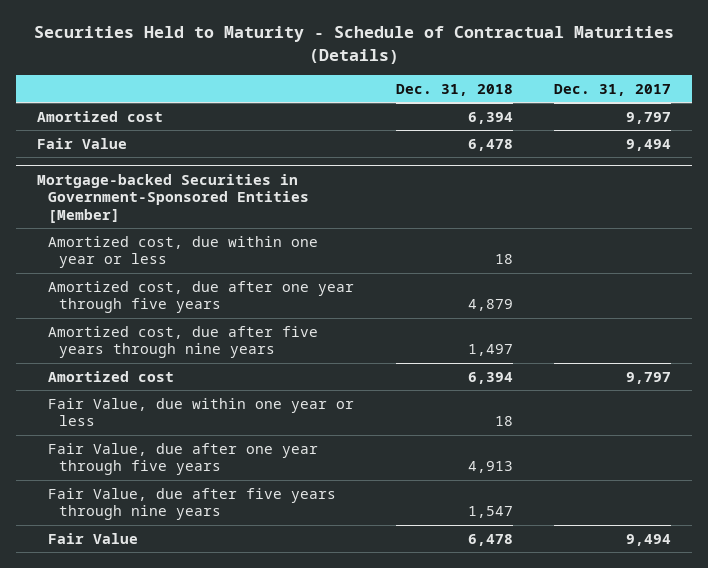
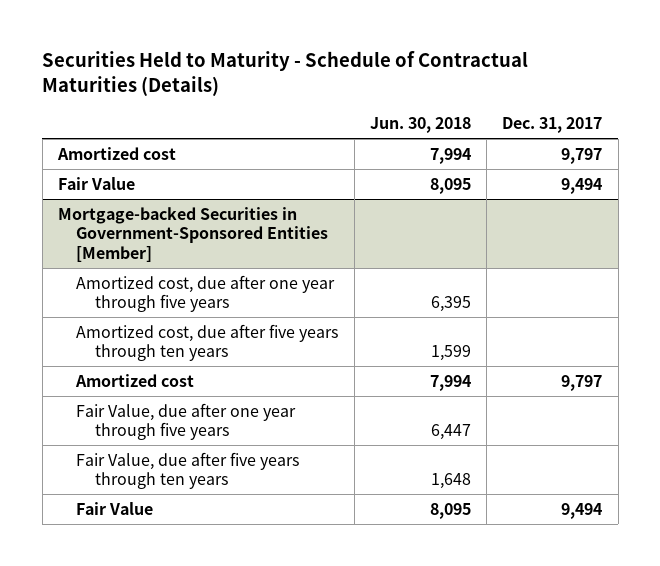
- | Dec. 31, 2018 | Dec. 31, 2017
+ | Jun. 30, 2018 | Dec. 31, 2017
@ Mortgage-backed Securities in Government-Sponsored Entities [Member]
- Amortized cost, due within one year or less | 18 |
- Amortized cost, due after five years through nine years | 1,497 |
+ Amortized cost, due after five years through ten years | 1,599 |
- Fair Value, due within one year or less | 18 |
- Fair Value, due after five years through nine years | 1,547 |
+ Fair Value, due after five years through ten years | 1,648 |

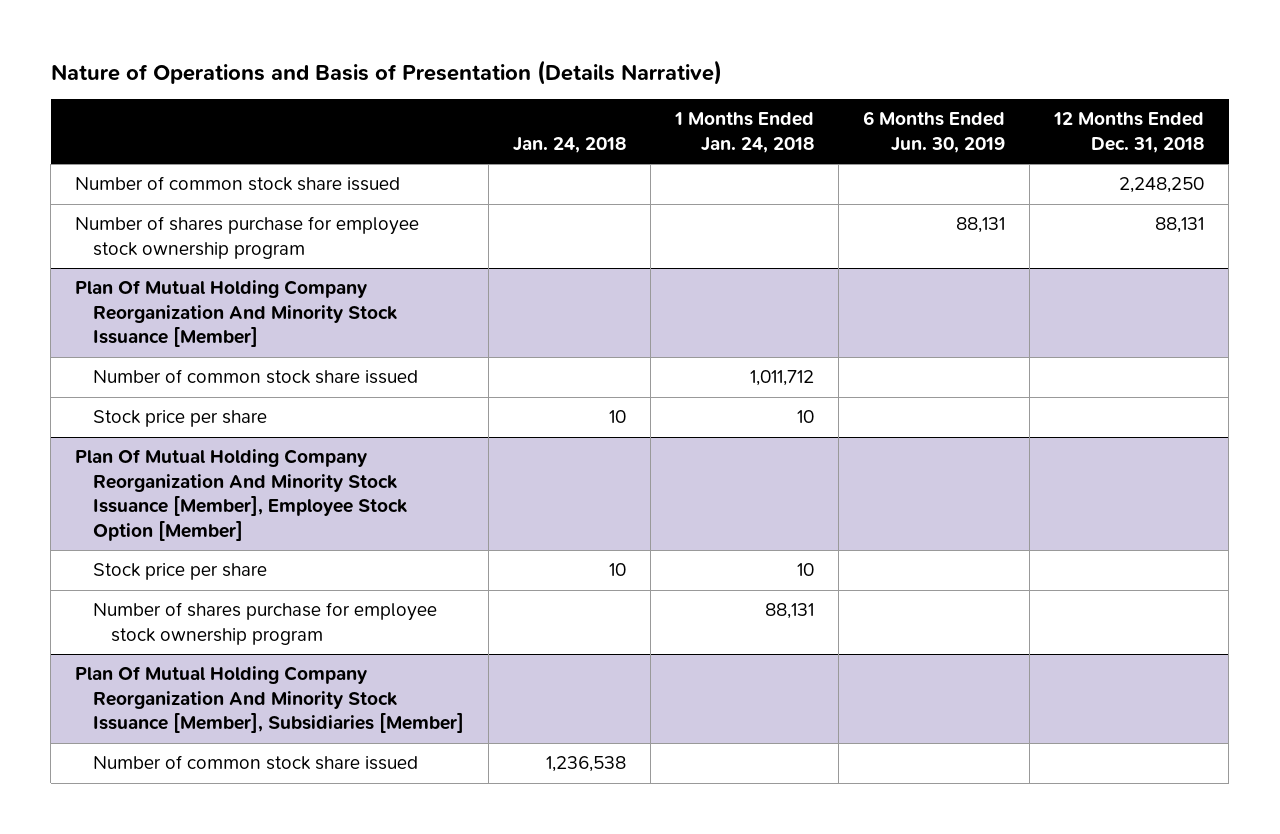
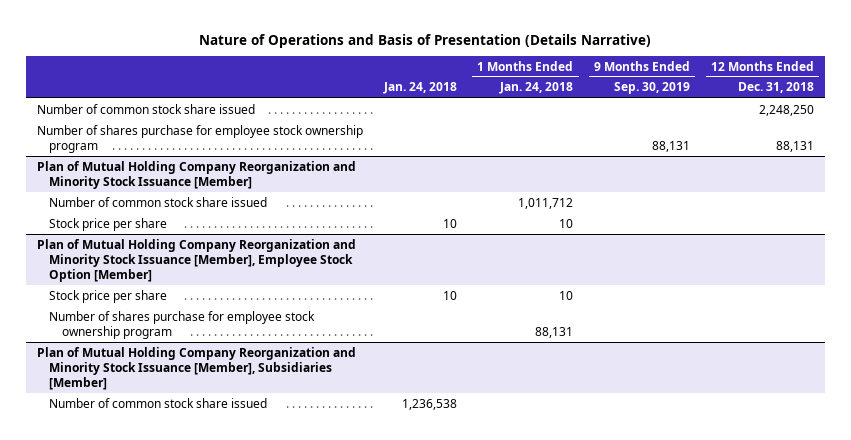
- | Jan. 24, 2018 | 1 Months Ended Jan. 24, 2018 | 6 Months Ended Jun. 30, 2019 | 12 Months Ended Dec. 31, 2018
+ | Jan. 24, 2018 | 1 Months Ended Jan. 24, 2018 | 9 Months Ended Sep. 30, 2019 | 12 Months Ended Dec. 31, 2018
- Plan Of Mutual Holding Company Reorganization And Minority Stock Issuance [Member]
+ Plan of Mutual Holding Company Reorganization and Minority Stock Issuance [Member]
- Plan Of Mutual Holding Company Reorganization And Minority Stock Issuance [Member], Employee Stock Option [Member]
+ Plan of Mutual Holding Company Reorganization and Minority Stock Issuance [Member], Employee Stock Option [Member]
- Plan Of Mutual Holding Company Reorganization And Minority Stock Issuance [Member], Subsidiaries [Member]
+ Plan of Mutual Holding Company Reorganization and Minority Stock Issuance [Member], Subsidiaries [Member]

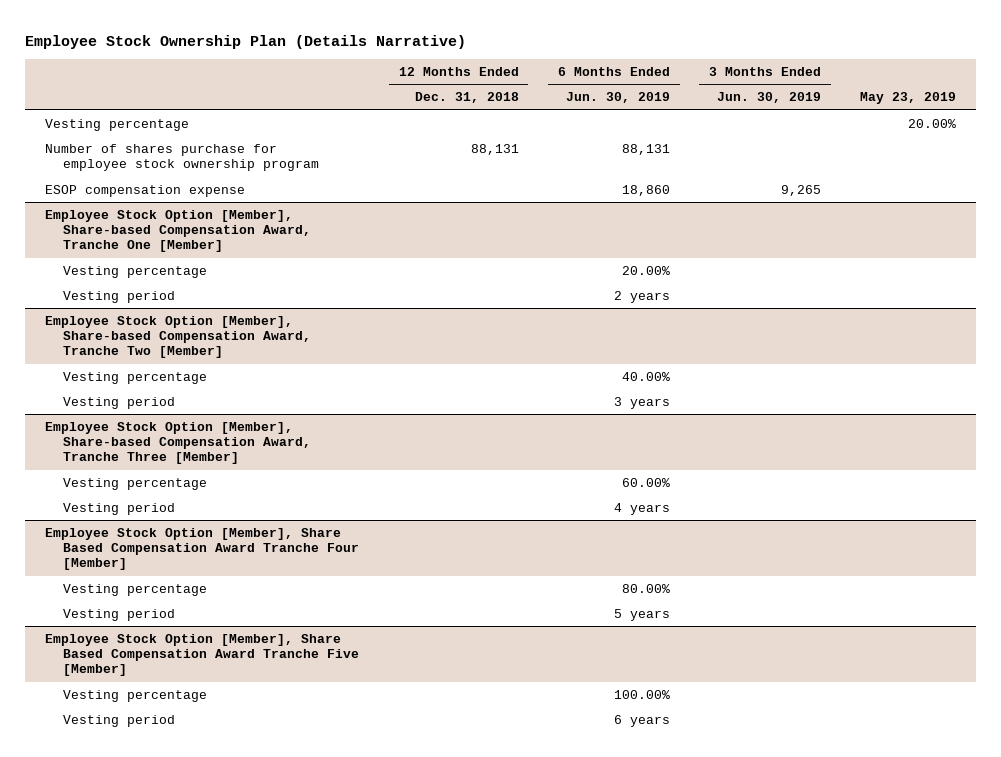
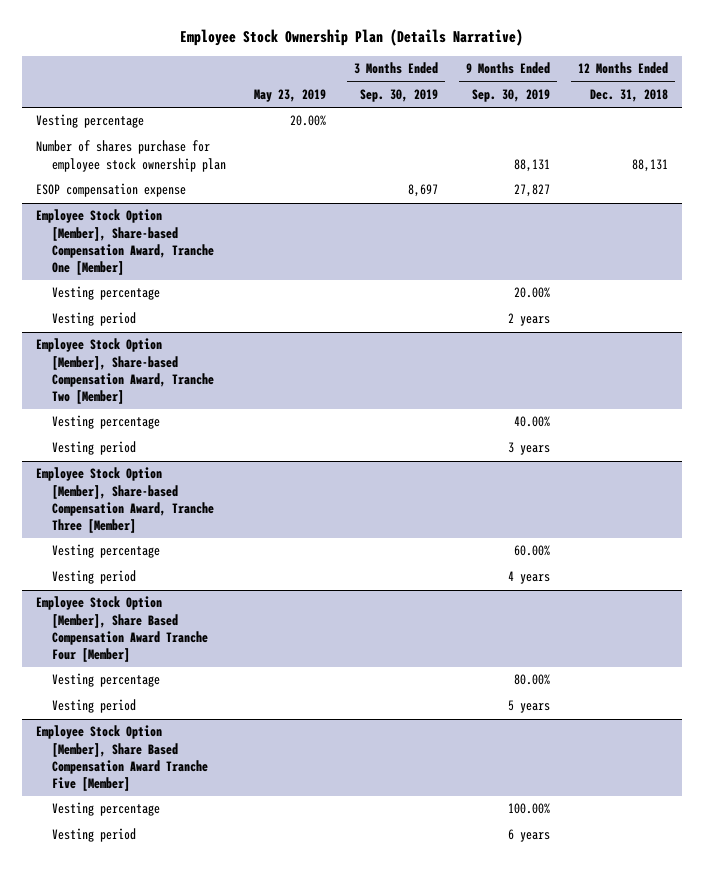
- | 12 Months Ended Dec. 31, 2018 | 6 Months Ended Jun. 30, 2019 | 3 Months Ended Jun. 30, 2019 | May 23, 2019
+ | May 23, 2019 | 3 Months Ended Sep. 30, 2019 | 9 Months Ended Sep. 30, 2019 | 12 Months Ended Dec. 31, 2018
- Number of shares purchase for employee stock ownership program | 88,131 | 88,131 | |
+ Number of shares purchase for employee stock ownership plan | | | 88,131 | 88,131

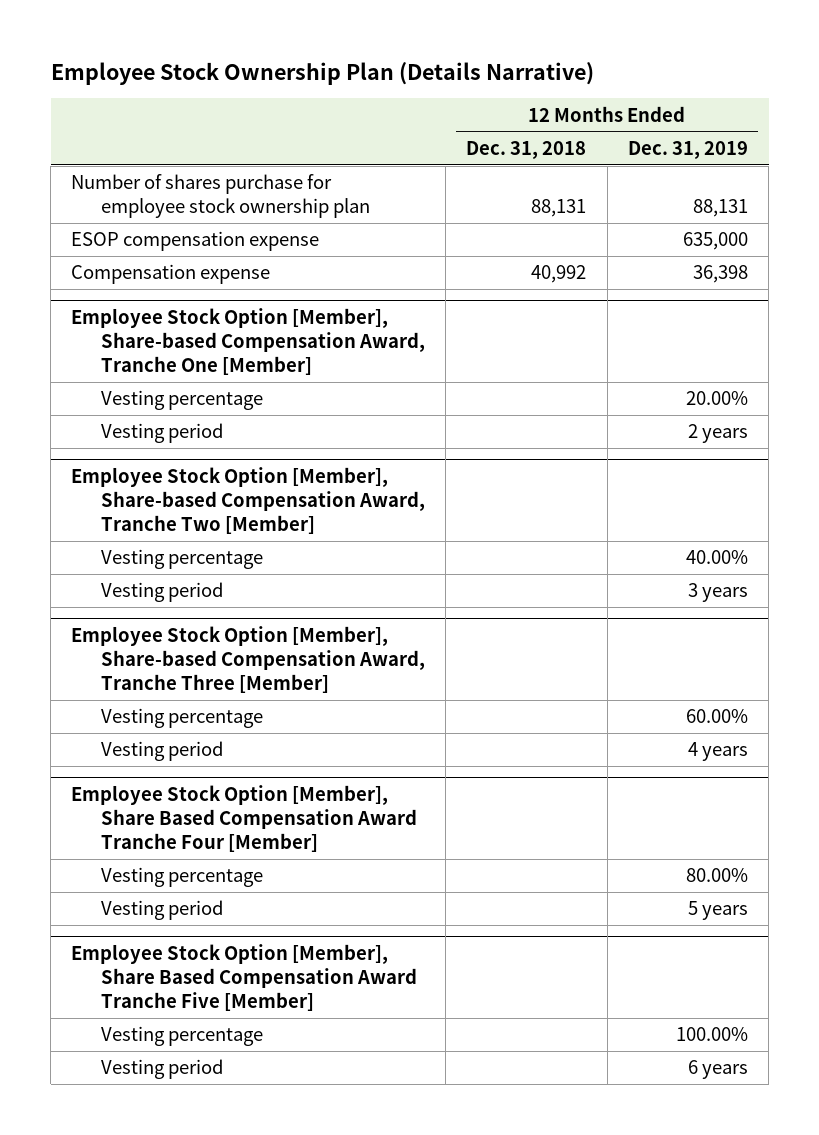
- | May 23, 2019 | 3 Months Ended Sep. 30, 2019 | 9 Months Ended Sep. 30, 2019 | 12 Months Ended Dec. 31, 2018
+ | 12 Months Ended Dec. 31, 2018 | 12 Months Ended Dec. 31, 2019
- Vesting percentage | 20.00% | | |
+ Compensation expense | 40,992 | 36,398

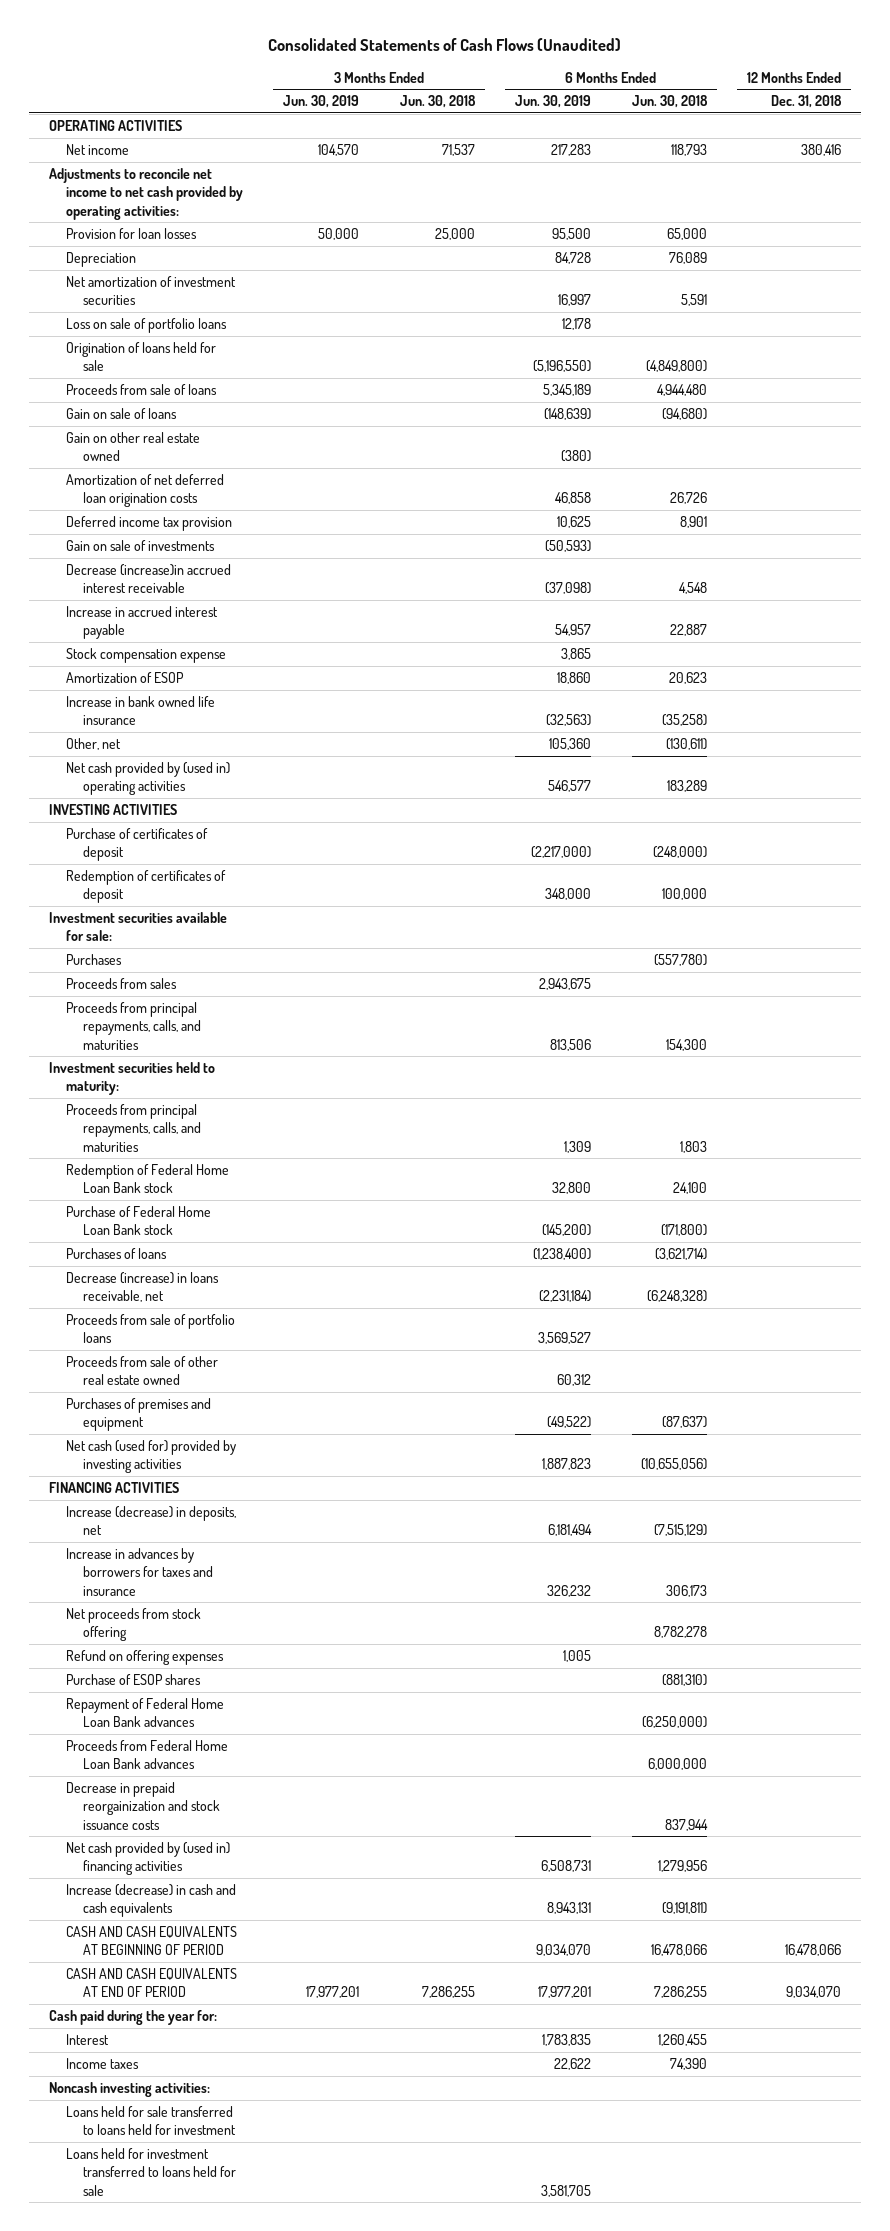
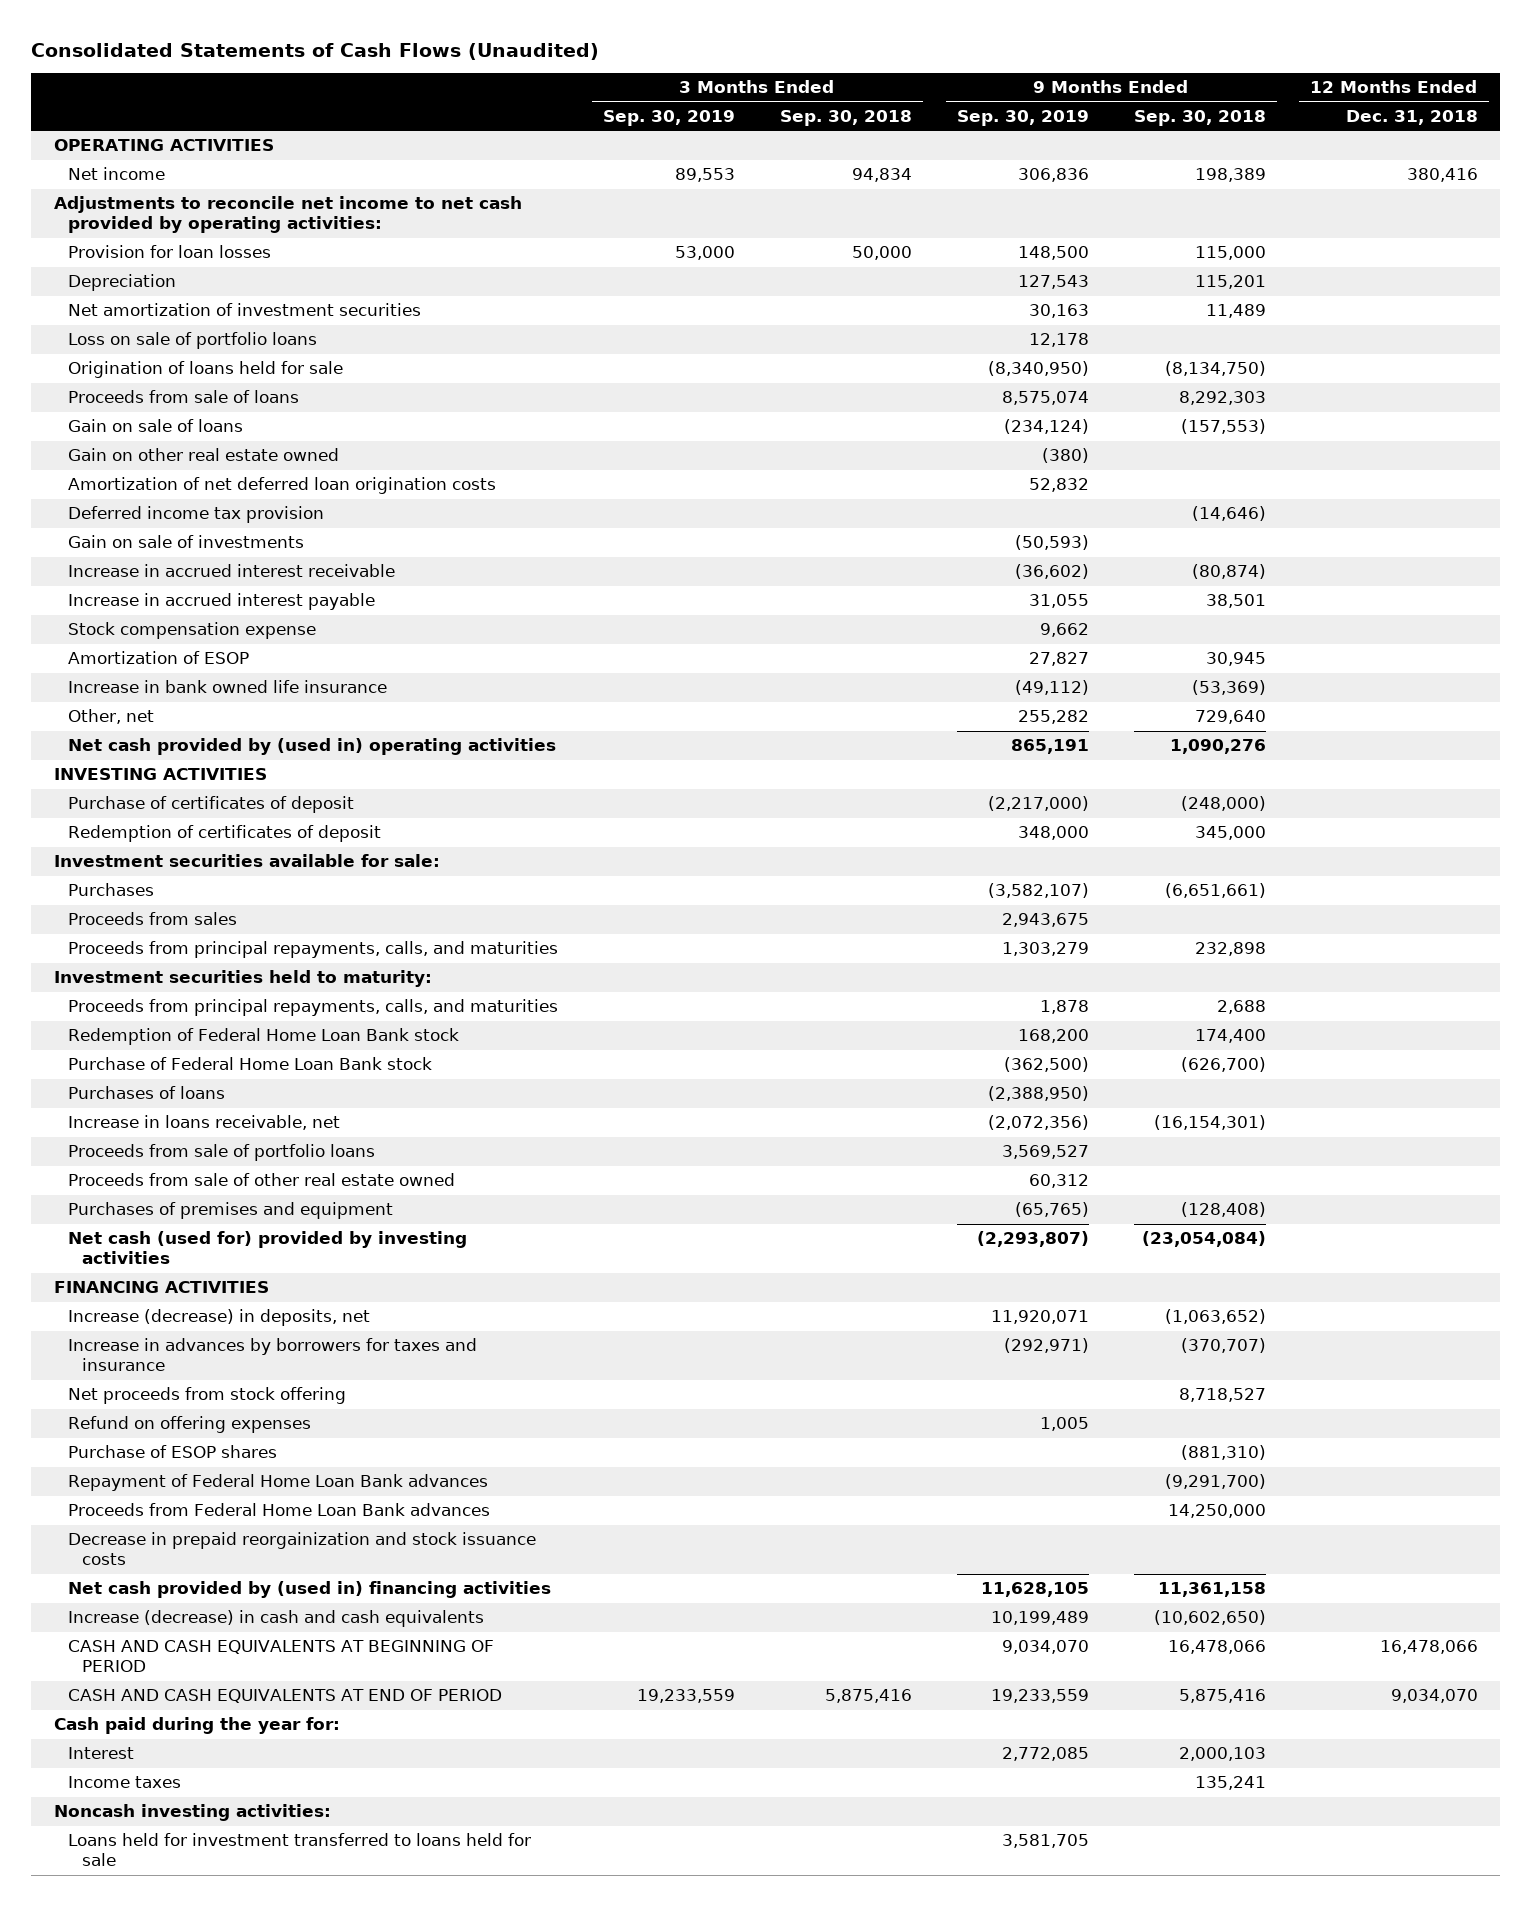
- | 3 Months Ended Jun. 30, 2019 | 3 Months Ended Jun. 30, 2018 | 6 Months Ended Jun. 30, 2019 | 6 Months Ended Jun. 30, 2018 | 12 Months Ended Dec. 31, 2018
+ | 3 Months Ended Sep. 30, 2019 | 3 Months Ended Sep. 30, 2018 | 9 Months Ended Sep. 30, 2019 | 9 Months Ended Sep. 30, 2018 | 12 Months Ended Dec. 31, 2018
- Decrease (increase)in accrued interest receivable | | | (37,098) | 4,548 |
+ Increase in accrued interest receivable | | | (36,602) | (80,874) |
- Decrease (increase) in loans receivable, net | | | (2,231,184) | (6,248,328) |
+ Increase in loans receivable, net | | | (2,072,356) | (16,154,301) |
- Loans held for sale transferred to loans held for investment

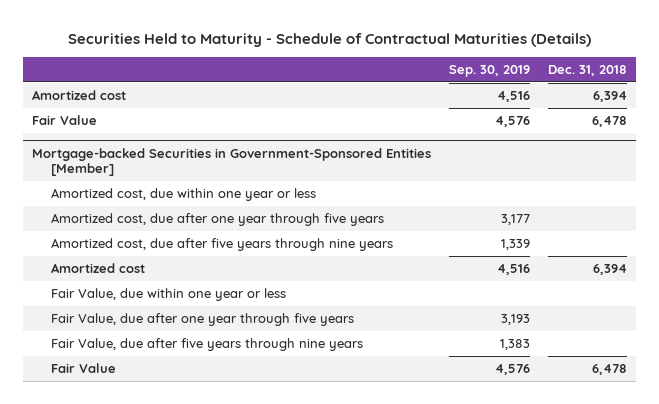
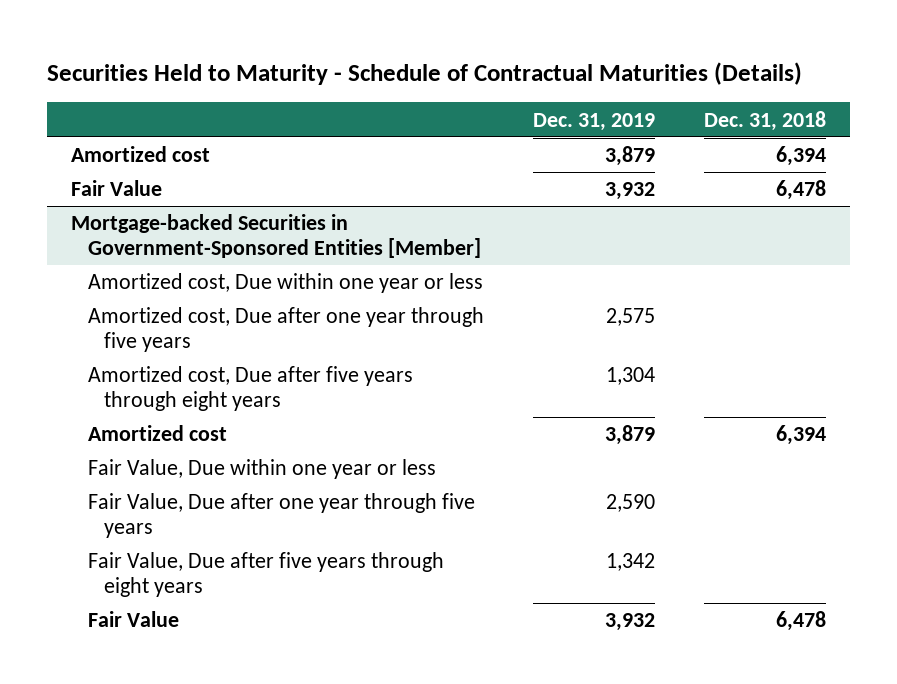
- | Sep. 30, 2019 | Dec. 31, 2018
+ | Dec. 31, 2019 | Dec. 31, 2018
@ Mortgage-backed Securities in Government-Sponsored Entities [Member]
- Amortized cost, due within one year or less
- Amortized cost, due after one year through five years | 3,177 |
- Amortized cost, due after five years through nine years | 1,339 |
+ Amortized cost, Due within one year or less
+ Amortized cost, Due after one year through five years | 2,575 |
+ Amortized cost, Due after five years through eight years | 1,304 |
- Fair Value, due within one year or less
- Fair Value, due after one year through five years | 3,193 |
- Fair Value, due after five years through nine years | 1,383 |
+ Fair Value, Due within one year or less
+ Fair Value, Due after one year through five years | 2,590 |
+ Fair Value, Due after five years through eight years | 1,342 |

